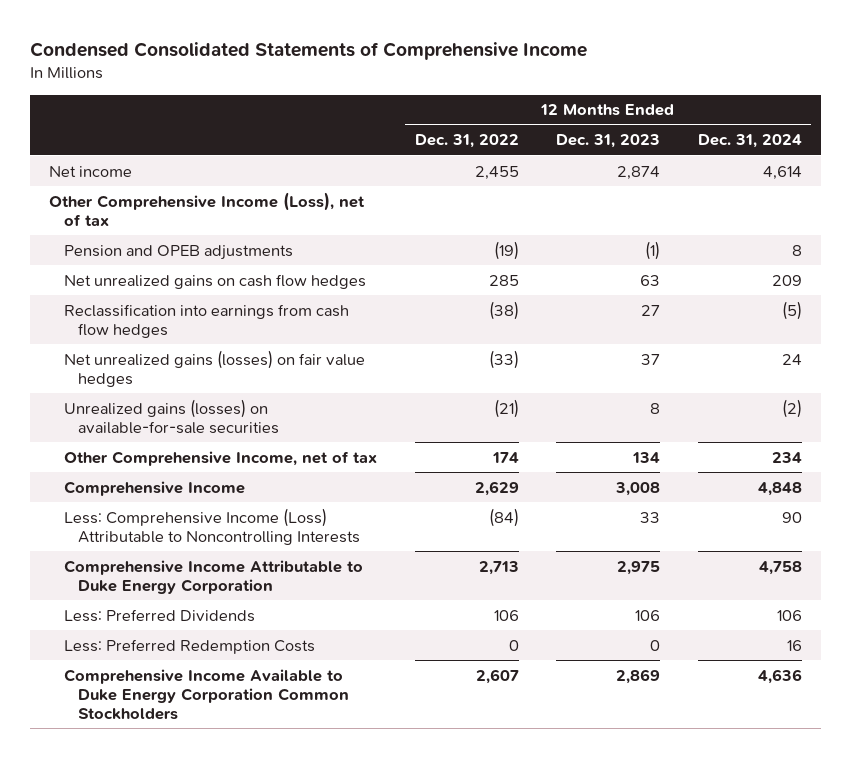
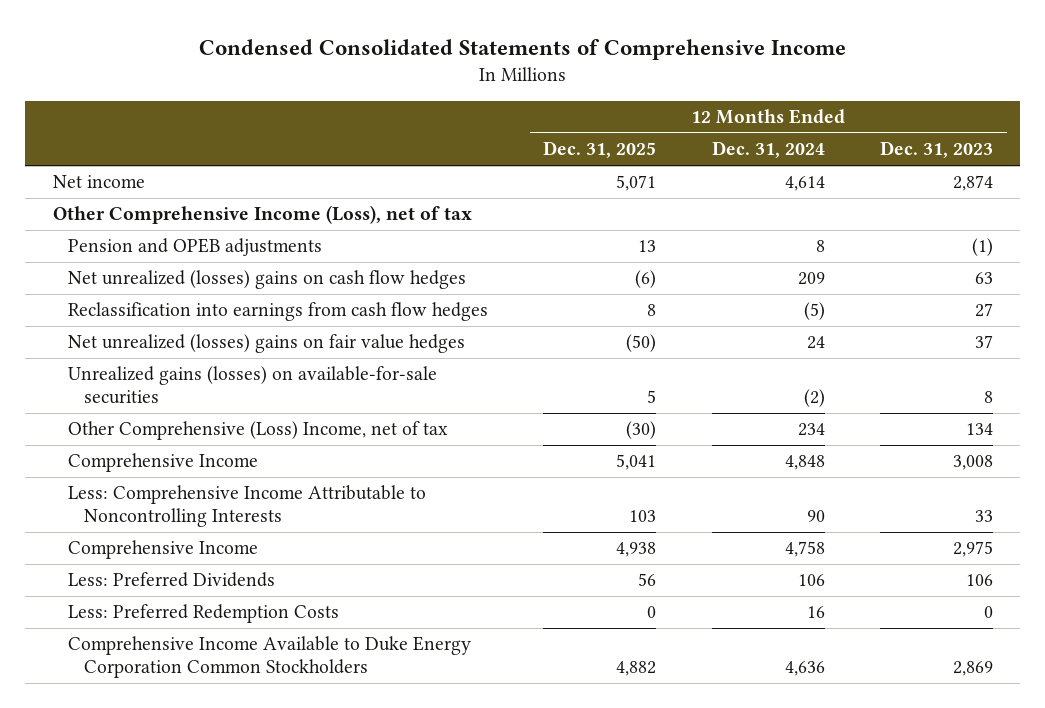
- | 12 Months Ended Dec. 31, 2022 | 12 Months Ended Dec. 31, 2023 | 12 Months Ended Dec. 31, 2024
+ | 12 Months Ended Dec. 31, 2025 | 12 Months Ended Dec. 31, 2024 | 12 Months Ended Dec. 31, 2023
- Net unrealized gains on cash flow hedges | 285 | 63 | 209
+ Net unrealized (losses) gains on cash flow hedges | (6) | 209 | 63
- Net unrealized gains (losses) on fair value hedges | (33) | 37 | 24
+ Net unrealized (losses) gains on fair value hedges | (50) | 24 | 37
- Other Comprehensive Income, net of tax | 174 | 134 | 234
+ Other Comprehensive (Loss) Income, net of tax | (30) | 234 | 134
- Less: Comprehensive Income (Loss) Attributable to Noncontrolling Interests | (84) | 33 | 90
- Comprehensive Income Attributable to Duke Energy Corporation | 2,713 | 2,975 | 4,758
+ Less: Comprehensive Income Attributable to Noncontrolling Interests | 103 | 90 | 33
+ Comprehensive Income | 4,938 | 4,758 | 2,975

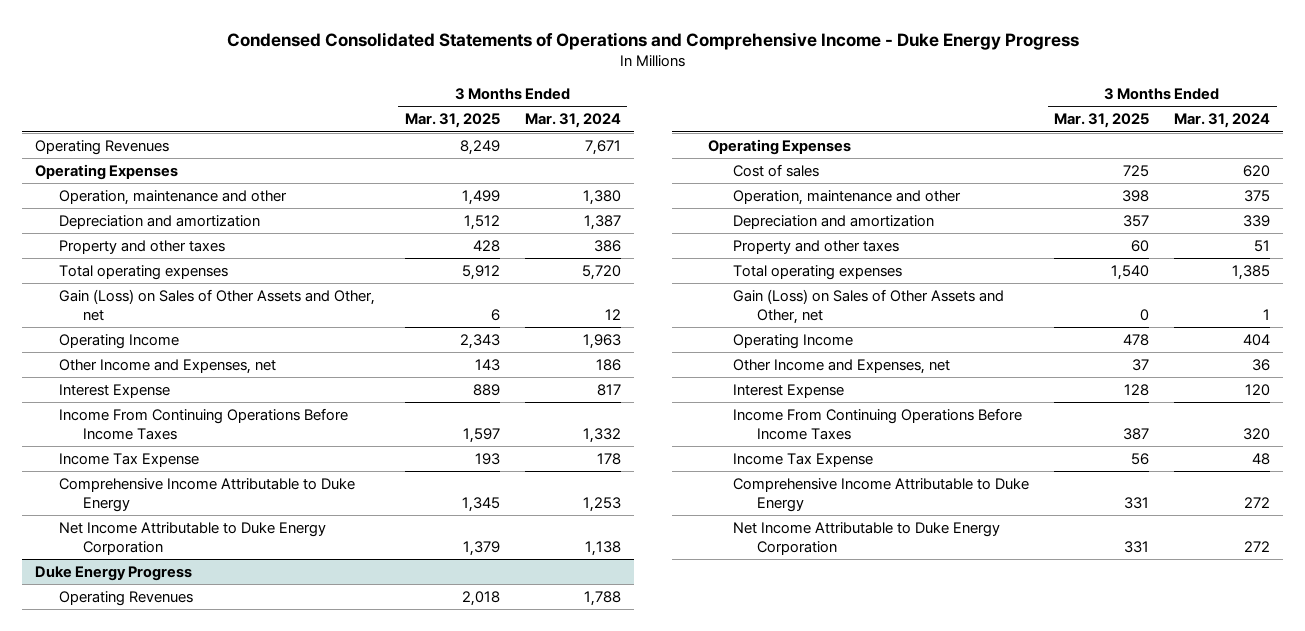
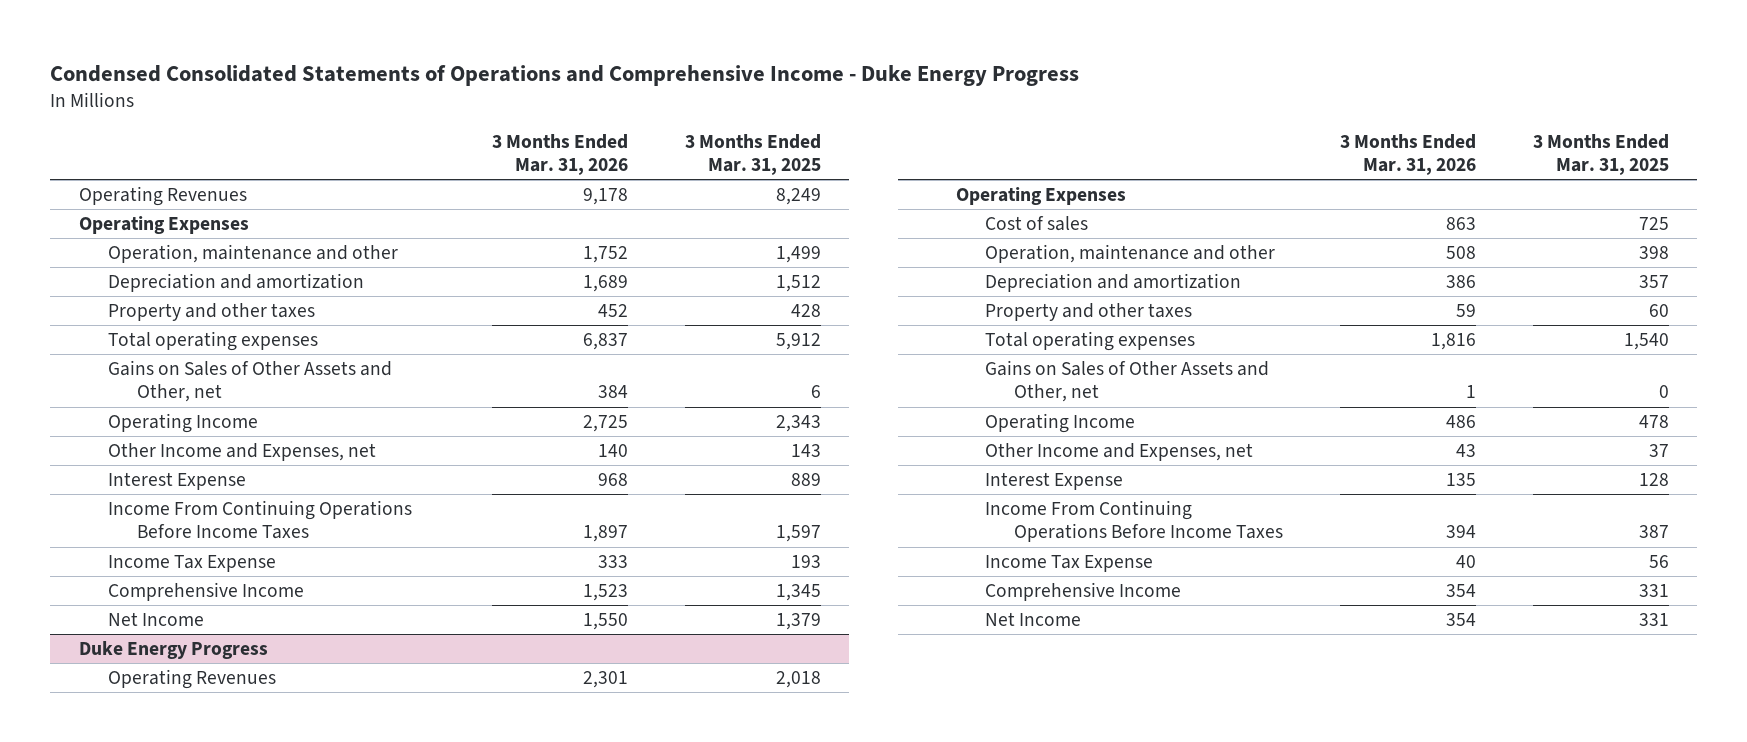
- | 3 Months Ended Mar. 31, 2025 | 3 Months Ended Mar. 31, 2024
+ | 3 Months Ended Mar. 31, 2026 | 3 Months Ended Mar. 31, 2025
- Gain (Loss) on Sales of Other Assets and Other, net | 6 | 12
+ Gains on Sales of Other Assets and Other, net | 384 | 6
- Comprehensive Income Attributable to Duke Energy | 1,345 | 1,253
- Net Income Attributable to Duke Energy Corporation | 1,379 | 1,138
+ Comprehensive Income | 1,523 | 1,345
+ Net Income | 1,550 | 1,379
@ Duke Energy Progress
- Gain (Loss) on Sales of Other Assets and Other, net | 0 | 1
+ Gains on Sales of Other Assets and Other, net | 1 | 0
- Comprehensive Income Attributable to Duke Energy | 331 | 272
- Net Income Attributable to Duke Energy Corporation | 331 | 272
+ Comprehensive Income | 354 | 331
+ Net Income | 354 | 331

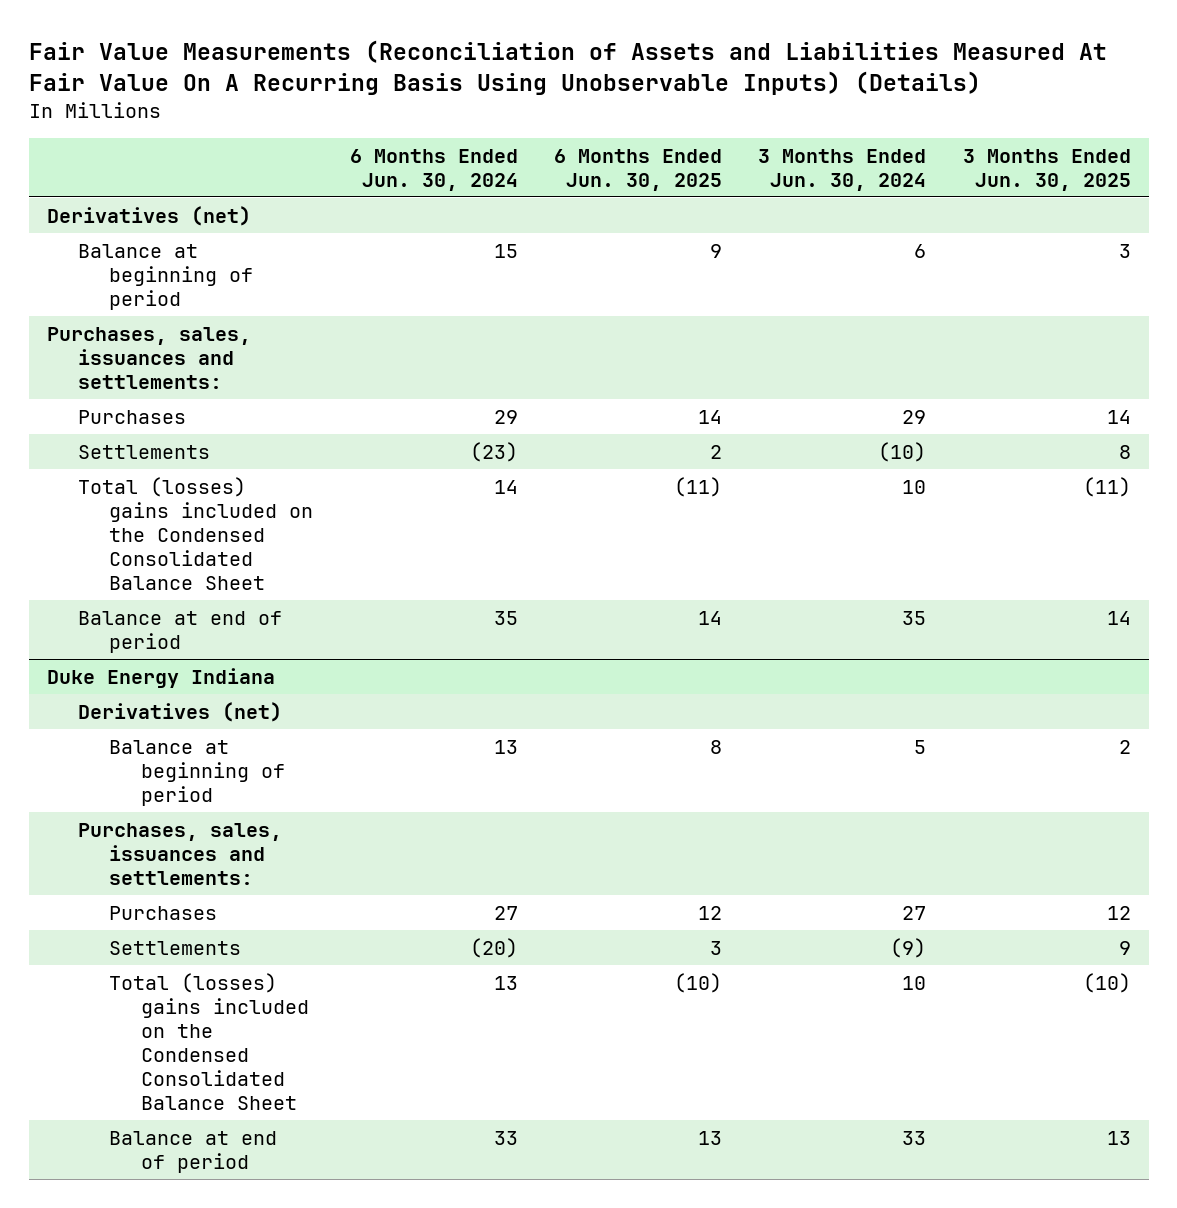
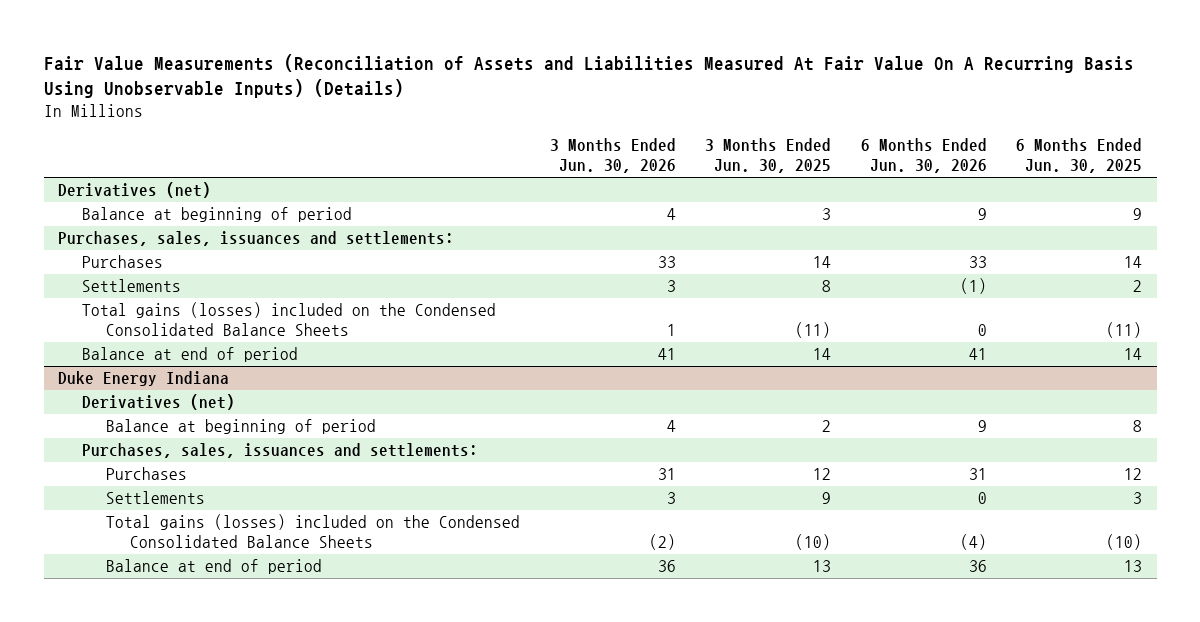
- | 6 Months Ended Jun. 30, 2024 | 6 Months Ended Jun. 30, 2025 | 3 Months Ended Jun. 30, 2024 | 3 Months Ended Jun. 30, 2025
+ | 3 Months Ended Jun. 30, 2026 | 3 Months Ended Jun. 30, 2025 | 6 Months Ended Jun. 30, 2026 | 6 Months Ended Jun. 30, 2025
- Total (losses) gains included on the Condensed Consolidated Balance Sheet | 14 | (11) | 10 | (11)
+ Total gains (losses) included on the Condensed Consolidated Balance Sheets | 1 | (11) | 0 | (11)
@ Duke Energy Indiana
- Total (losses) gains included on the Condensed Consolidated Balance Sheet | 13 | (10) | 10 | (10)
+ Total gains (losses) included on the Condensed Consolidated Balance Sheets | (2) | (10) | (4) | (10)

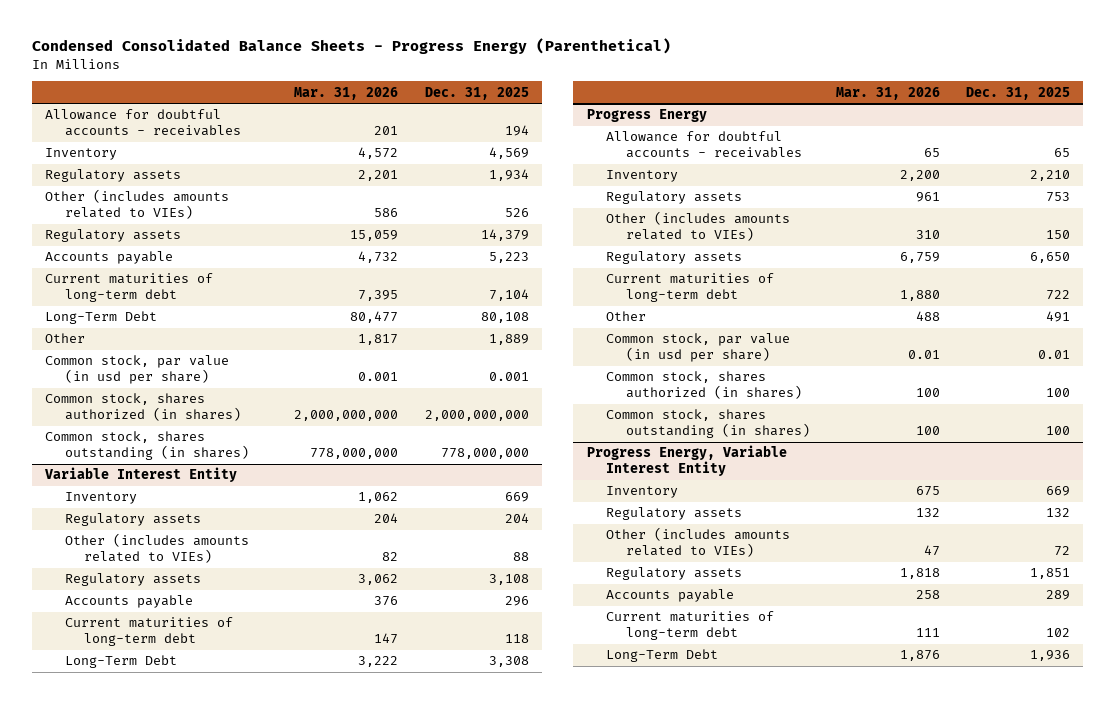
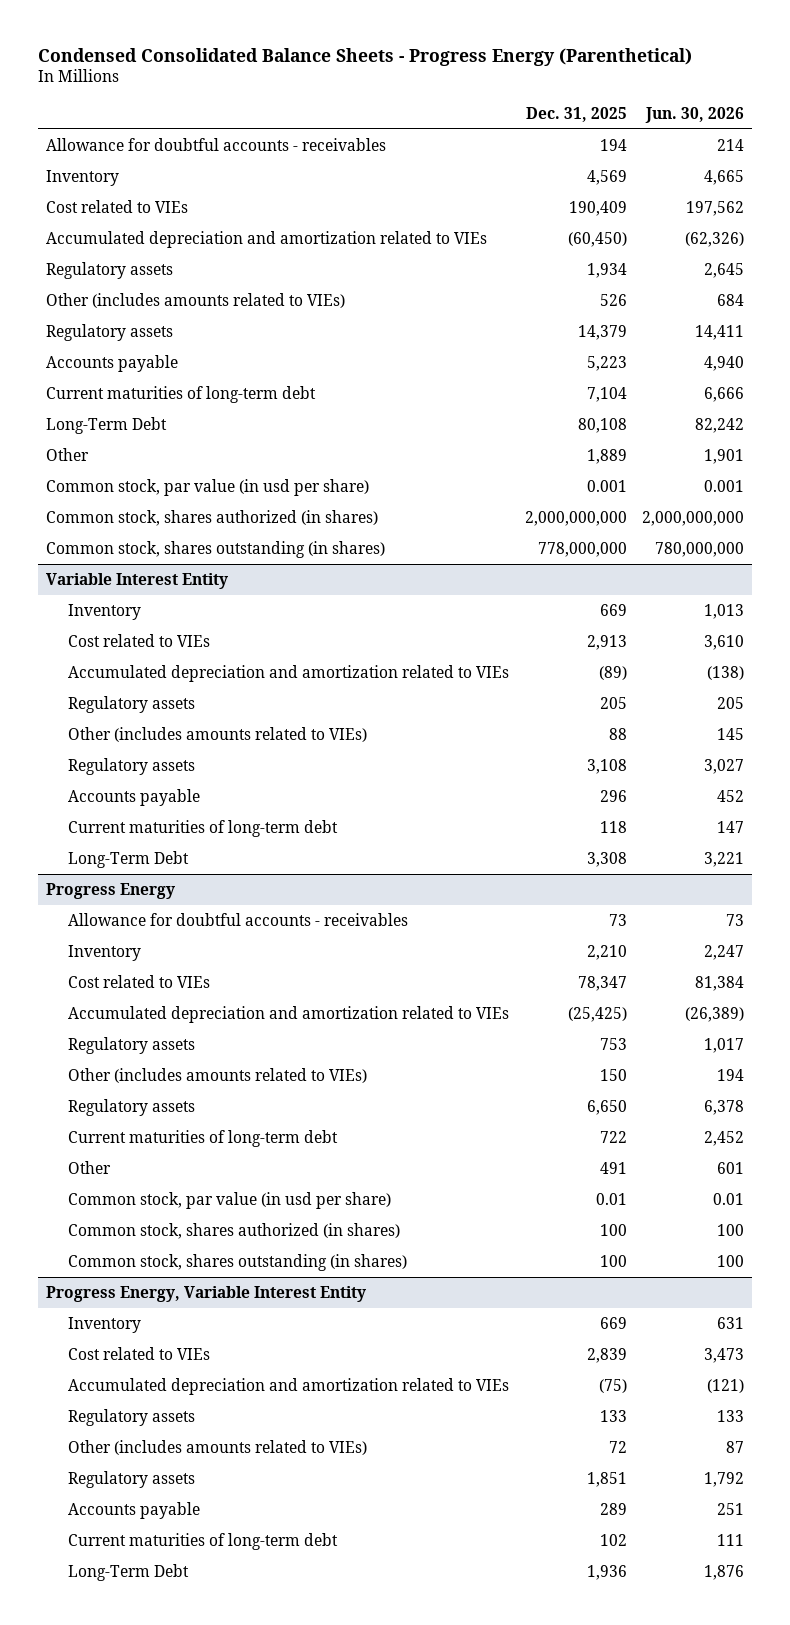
- | Mar. 31, 2026 | Dec. 31, 2025
+ | Dec. 31, 2025 | Jun. 30, 2026
+ Cost related to VIEs | 190,409 | 197,562
+ Accumulated depreciation and amortization related to VIEs | (60,450) | (62,326)
@ Variable Interest Entity
- Regulatory assets | 204 | 204
+ Cost related to VIEs | 2,913 | 3,610
+ Accumulated depreciation and amortization related to VIEs | (89) | (138)
+ Regulatory assets | 205 | 205
@ Progress Energy
- Allowance for doubtful accounts - receivables | 65 | 65
+ Allowance for doubtful accounts - receivables | 73 | 73
+ Cost related to VIEs | 78,347 | 81,384
+ Accumulated depreciation and amortization related to VIEs | (25,425) | (26,389)
@ Progress Energy, Variable Interest Entity
- Regulatory assets | 132 | 132
+ Cost related to VIEs | 2,839 | 3,473
+ Accumulated depreciation and amortization related to VIEs | (75) | (121)
+ Regulatory assets | 133 | 133

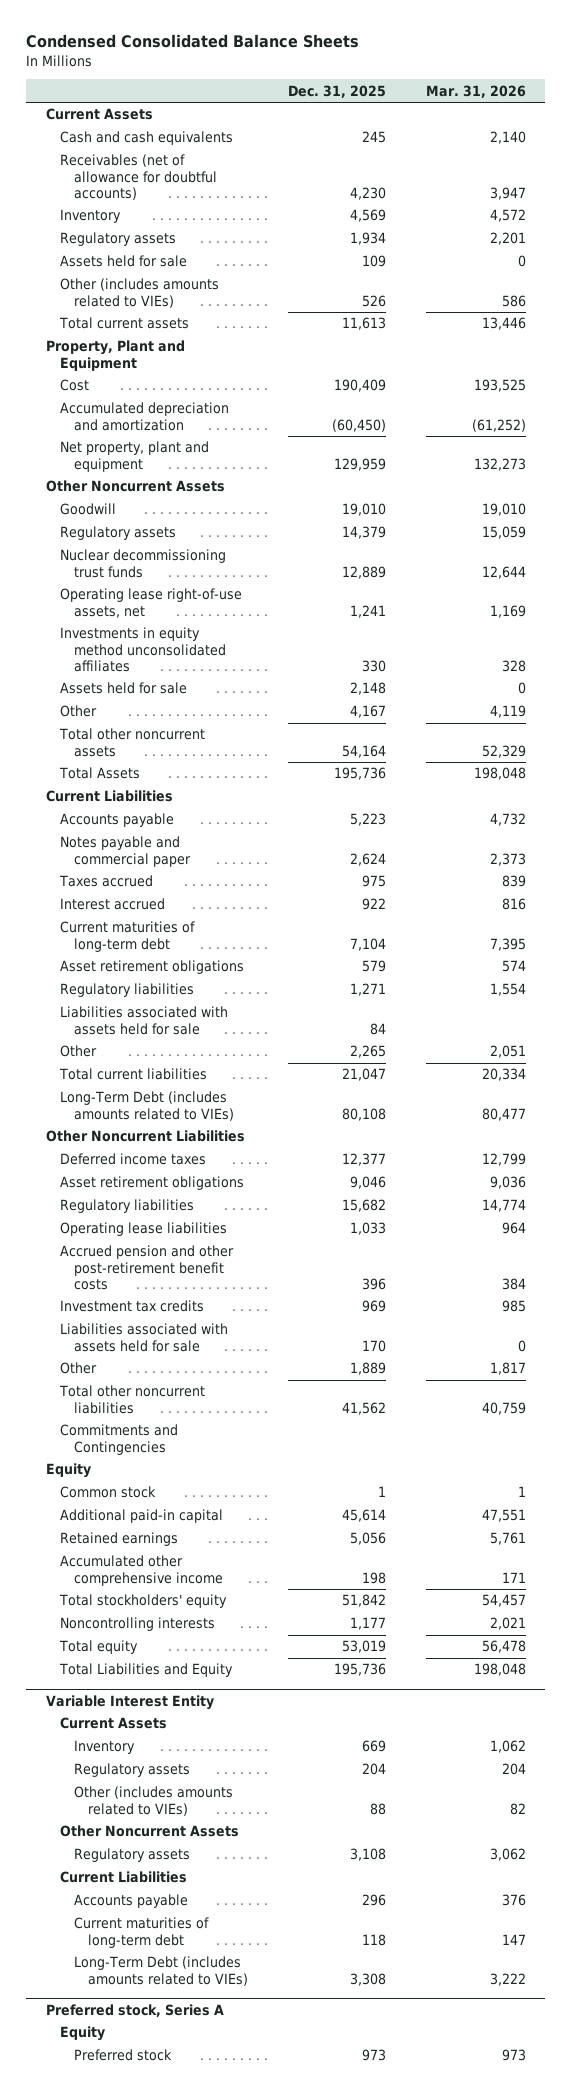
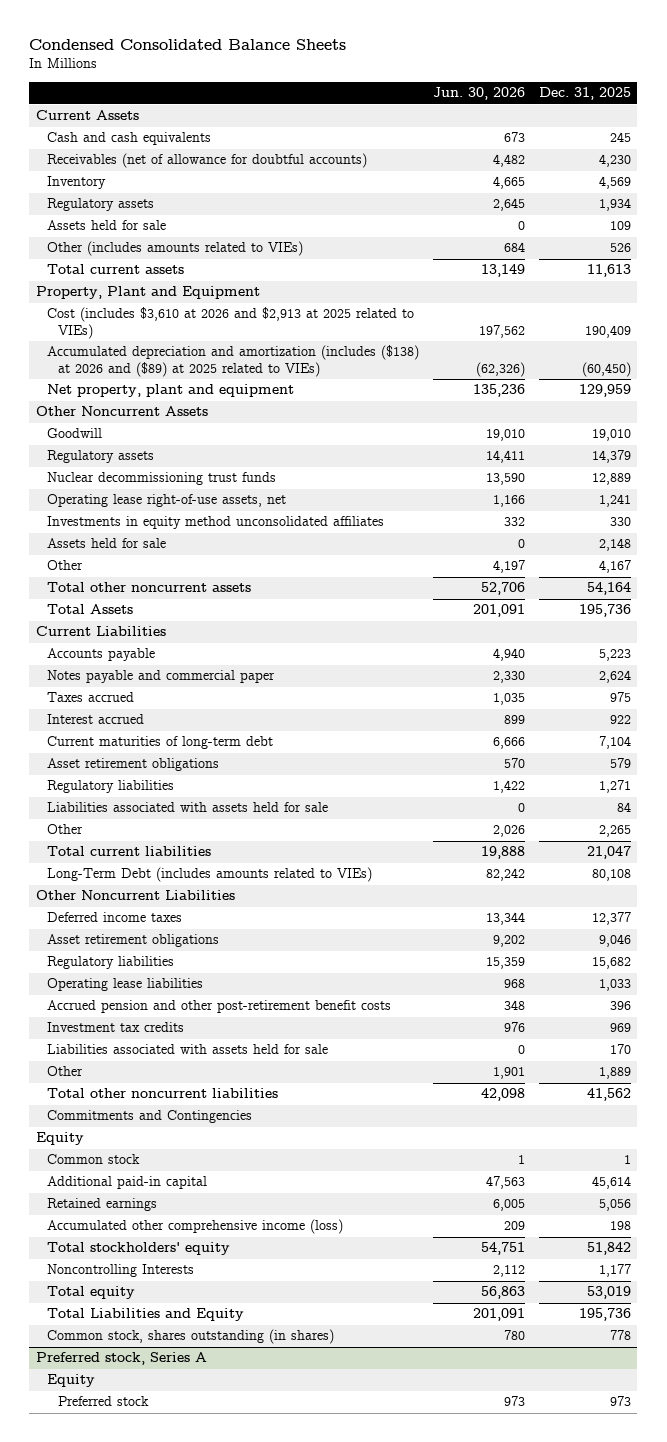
- | Dec. 31, 2025 | Mar. 31, 2026
+ | Jun. 30, 2026 | Dec. 31, 2025
- Cost | 190,409 | 193,525
- Accumulated depreciation and amortization | (60,450) | (61,252)
+ Cost (includes $3,610 at 2026 and $2,913 at 2025 related to VIEs) | 197,562 | 190,409
+ Accumulated depreciation and amortization (includes ($138) at 2026 and ($89) at 2025 related to VIEs) | (62,326) | (60,450)
- Accumulated other comprehensive income | 198 | 171
+ Accumulated other comprehensive income (loss) | 209 | 198
- Noncontrolling interests | 1,177 | 2,021
+ Noncontrolling Interests | 2,112 | 1,177
- Variable Interest Entity
- Current Assets
- Inventory | 669 | 1,062
- Regulatory assets | 204 | 204
- Other (includes amounts related to VIEs) | 88 | 82
- Other Noncurrent Assets
- Regulatory assets | 3,108 | 3,062
- Current Liabilities
- Accounts payable | 296 | 376
- Current maturities of long-term debt | 118 | 147
- Long-Term Debt (includes amounts related to VIEs) | 3,308 | 3,222
+ Common stock, shares outstanding (in shares) | 780 | 778

